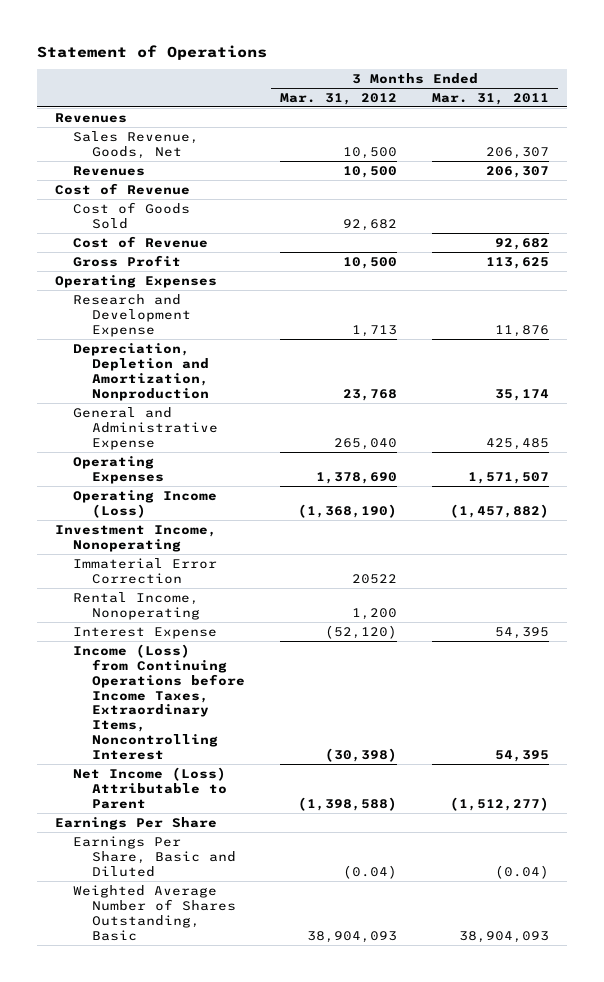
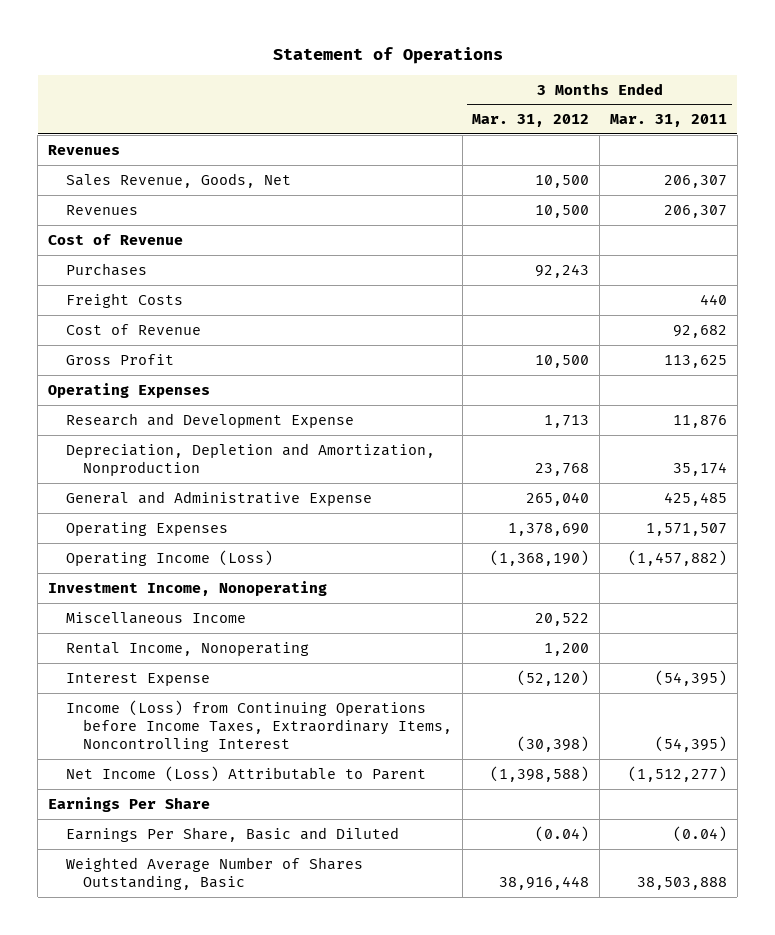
- Cost of Goods Sold | 92,682 |
+ Purchases | 92,243 |
+ Freight Costs | | 440
- Immaterial Error Correction | 20522 |
+ Miscellaneous Income | 20,522 |
- Interest Expense | (52,120) | 54,395
- Income (Loss) from Continuing Operations before Income Taxes, Extraordinary Items, Noncontrolling Interest | (30,398) | 54,395
+ Interest Expense | (52,120) | (54,395)
+ Income (Loss) from Continuing Operations before Income Taxes, Extraordinary Items, Noncontrolling Interest | (30,398) | (54,395)
- Weighted Average Number of Shares Outstanding, Basic | 38,904,093 | 38,904,093
+ Weighted Average Number of Shares Outstanding, Basic | 38,916,448 | 38,503,888

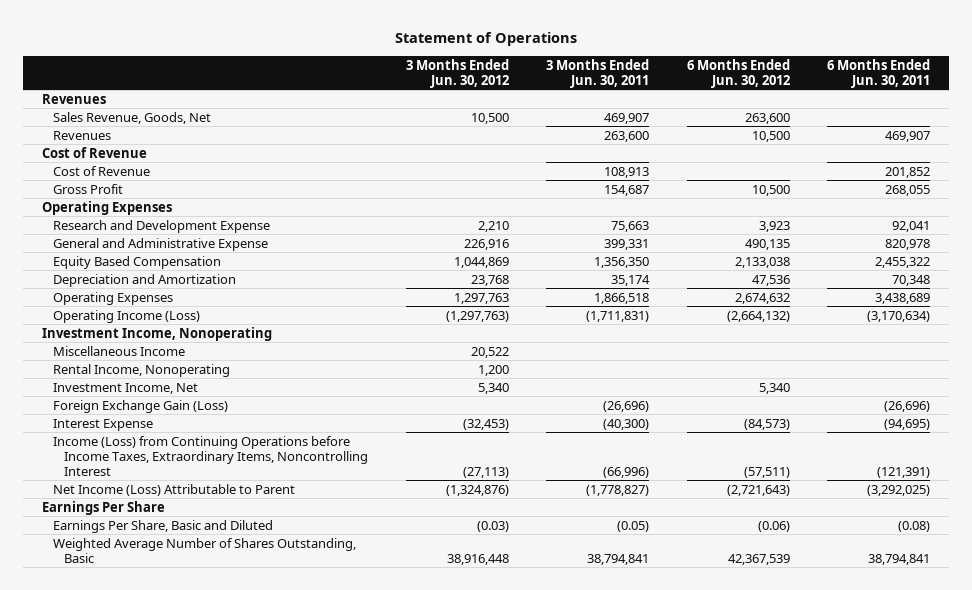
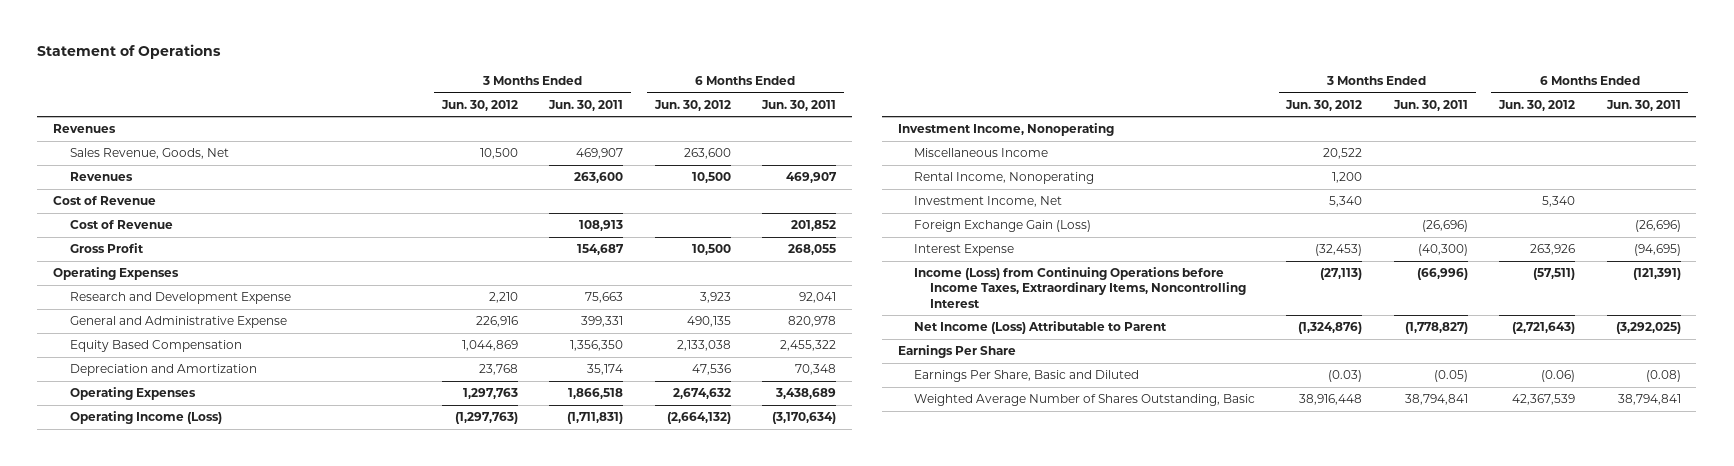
- Interest Expense | (32,453) | (40,300) | (84,573) | (94,695)
+ Interest Expense | (32,453) | (40,300) | 263,926 | (94,695)

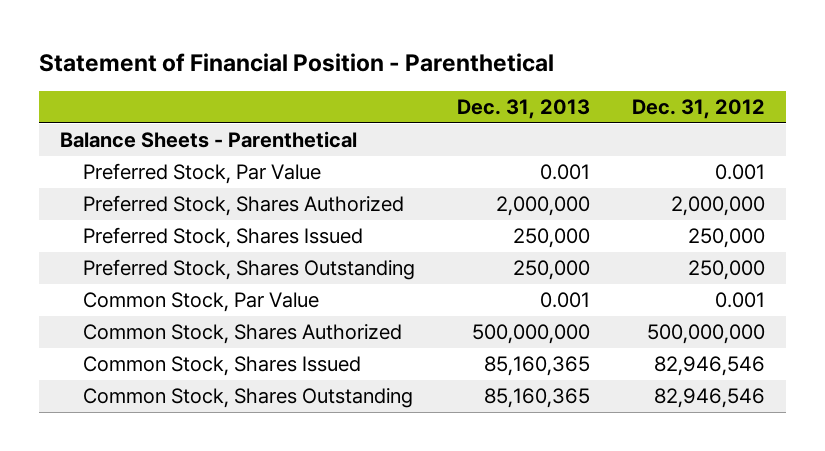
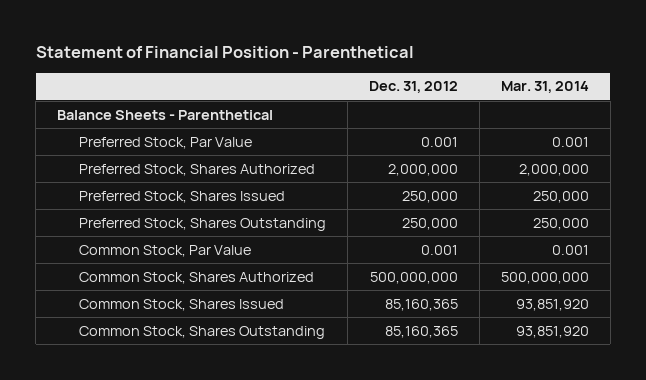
- | Dec. 31, 2013 | Dec. 31, 2012
+ | Dec. 31, 2012 | Mar. 31, 2014
- Common Stock, Shares Issued | 85,160,365 | 82,946,546
- Common Stock, Shares Outstanding | 85,160,365 | 82,946,546
+ Common Stock, Shares Issued | 85,160,365 | 93,851,920
+ Common Stock, Shares Outstanding | 85,160,365 | 93,851,920

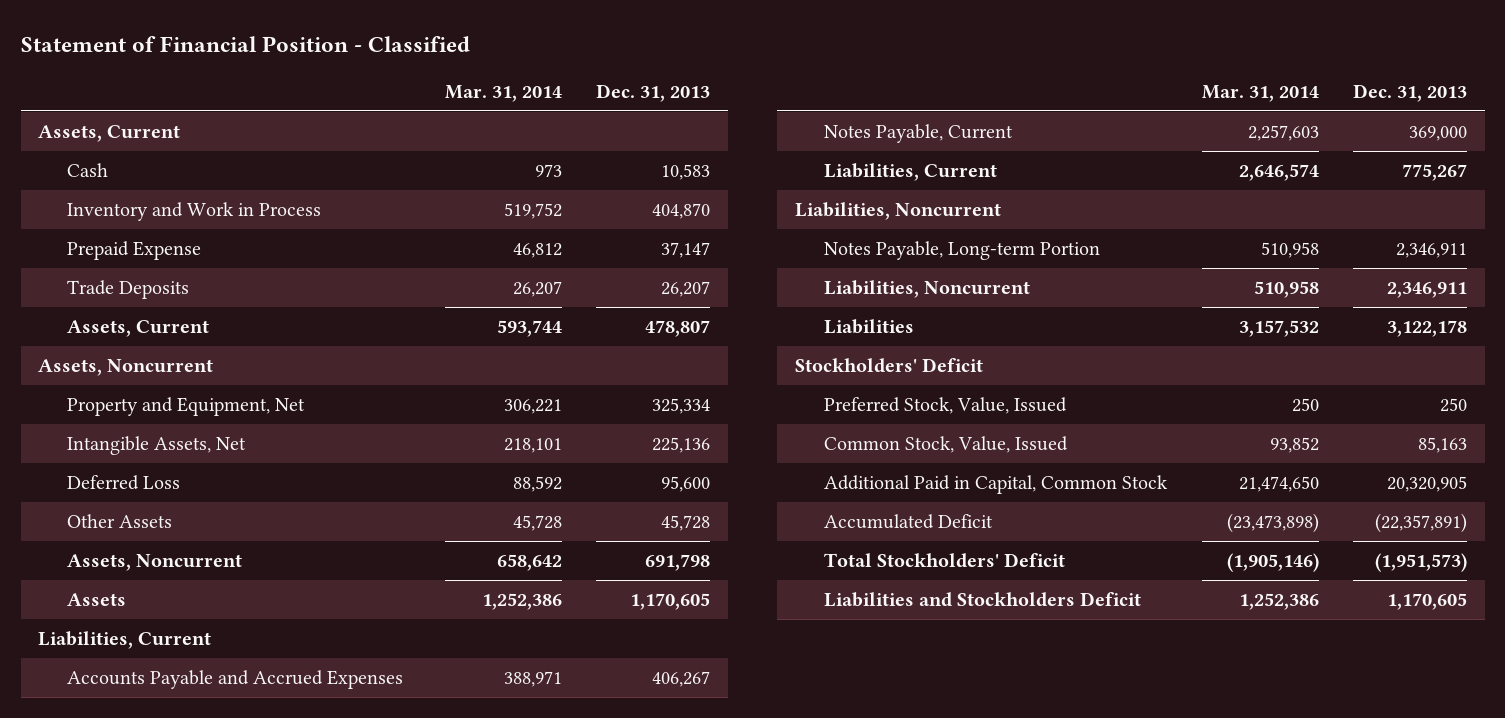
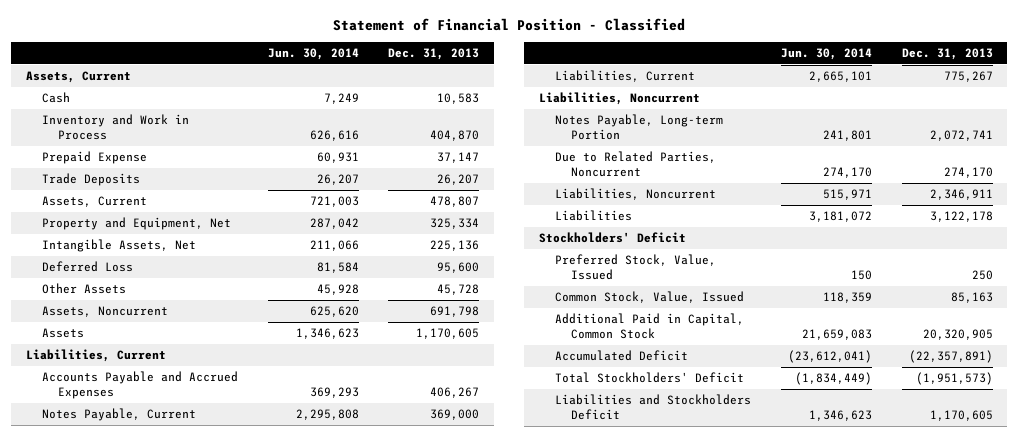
- | Mar. 31, 2014 | Dec. 31, 2013
+ | Jun. 30, 2014 | Dec. 31, 2013
- Assets, Noncurrent
- Notes Payable, Long-term Portion | 510,958 | 2,346,911
+ Notes Payable, Long-term Portion | 241,801 | 2,072,741
+ Due to Related Parties, Noncurrent | 274,170 | 274,170

